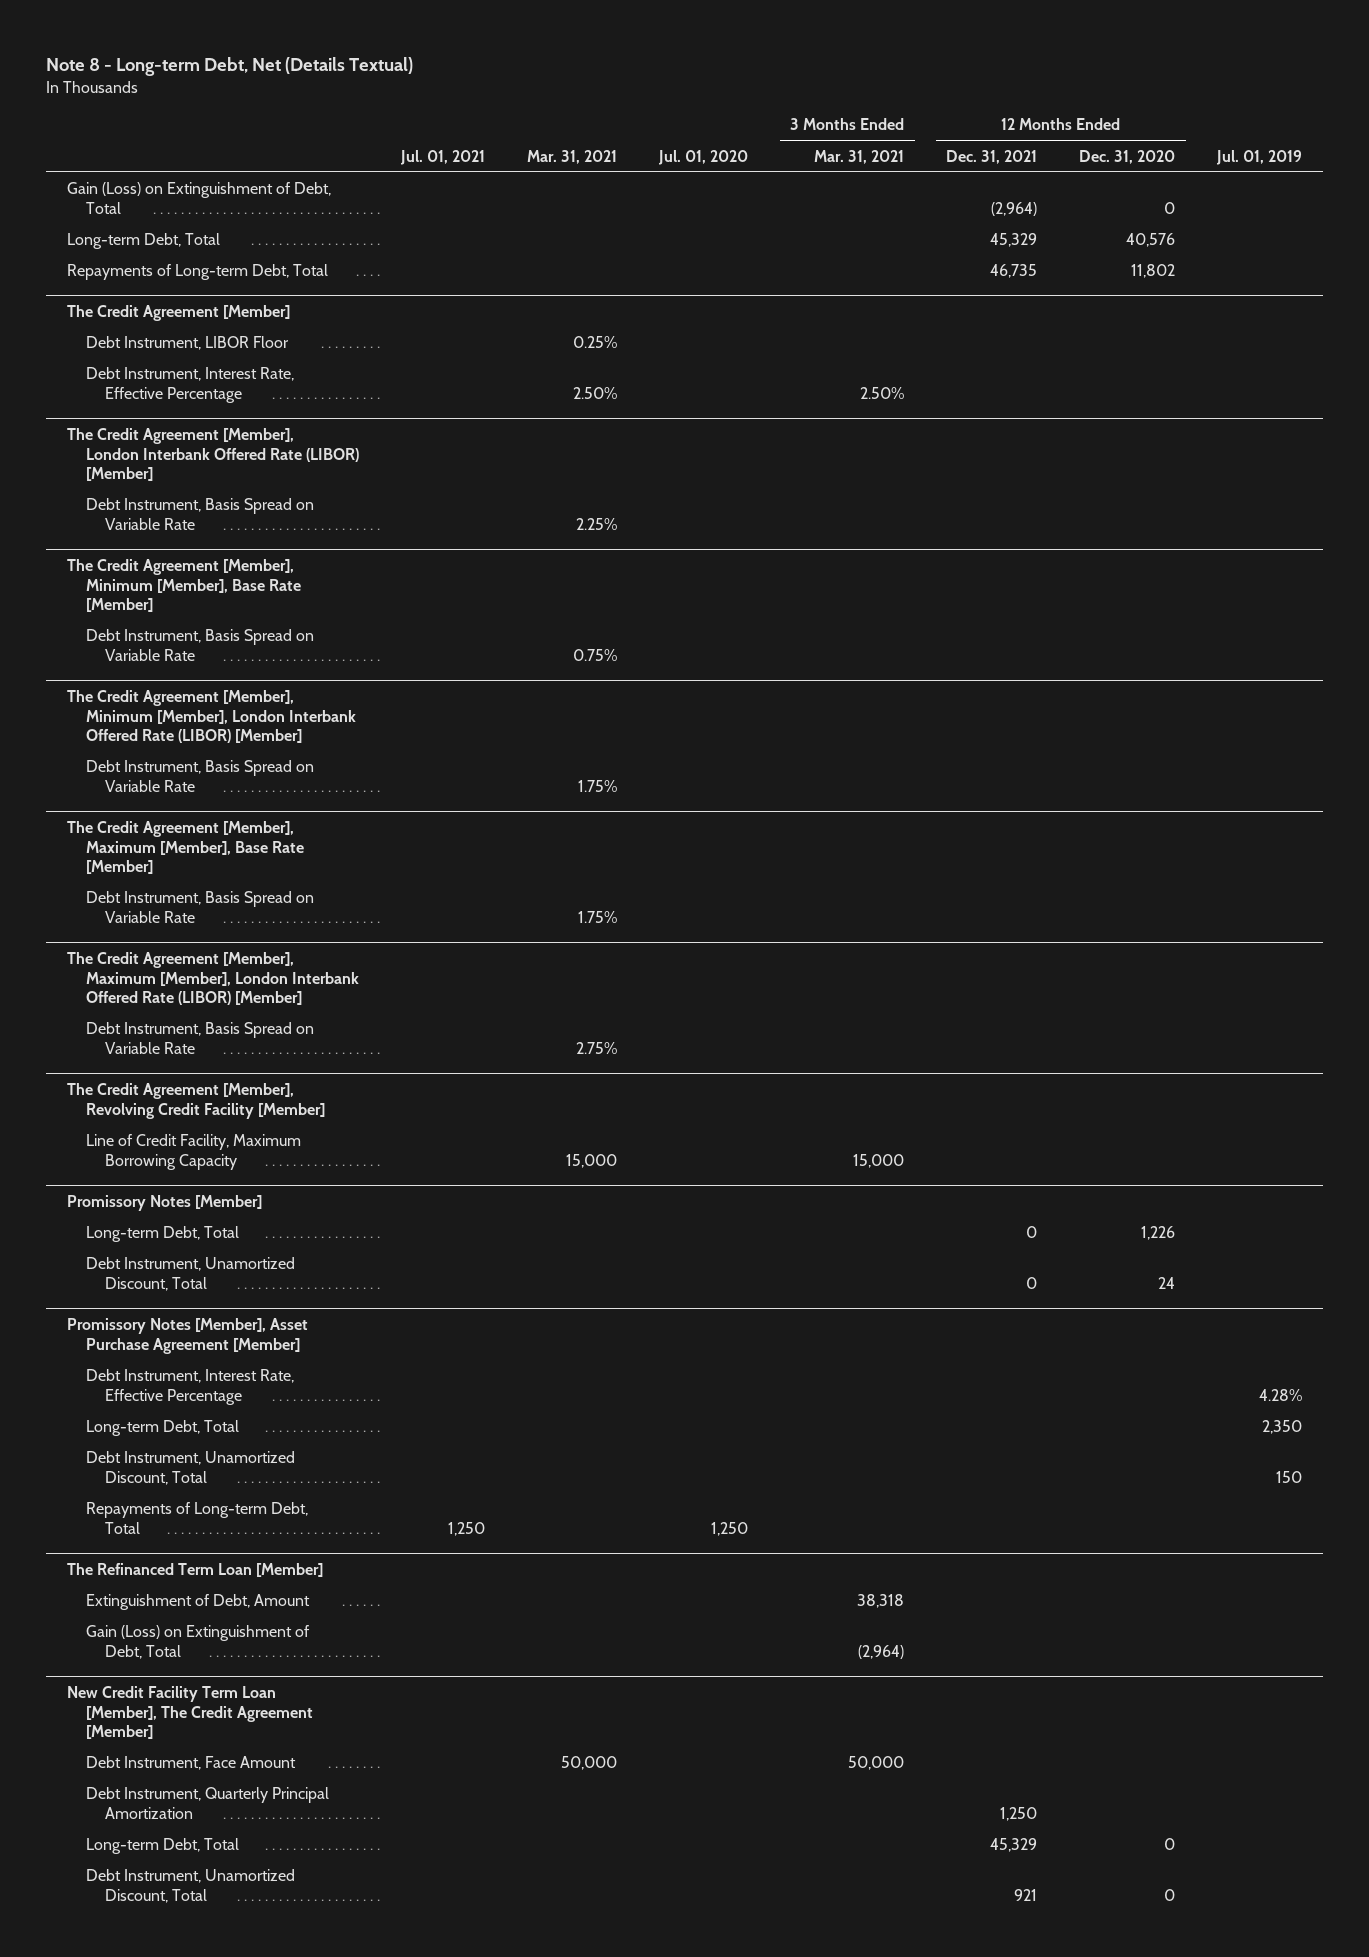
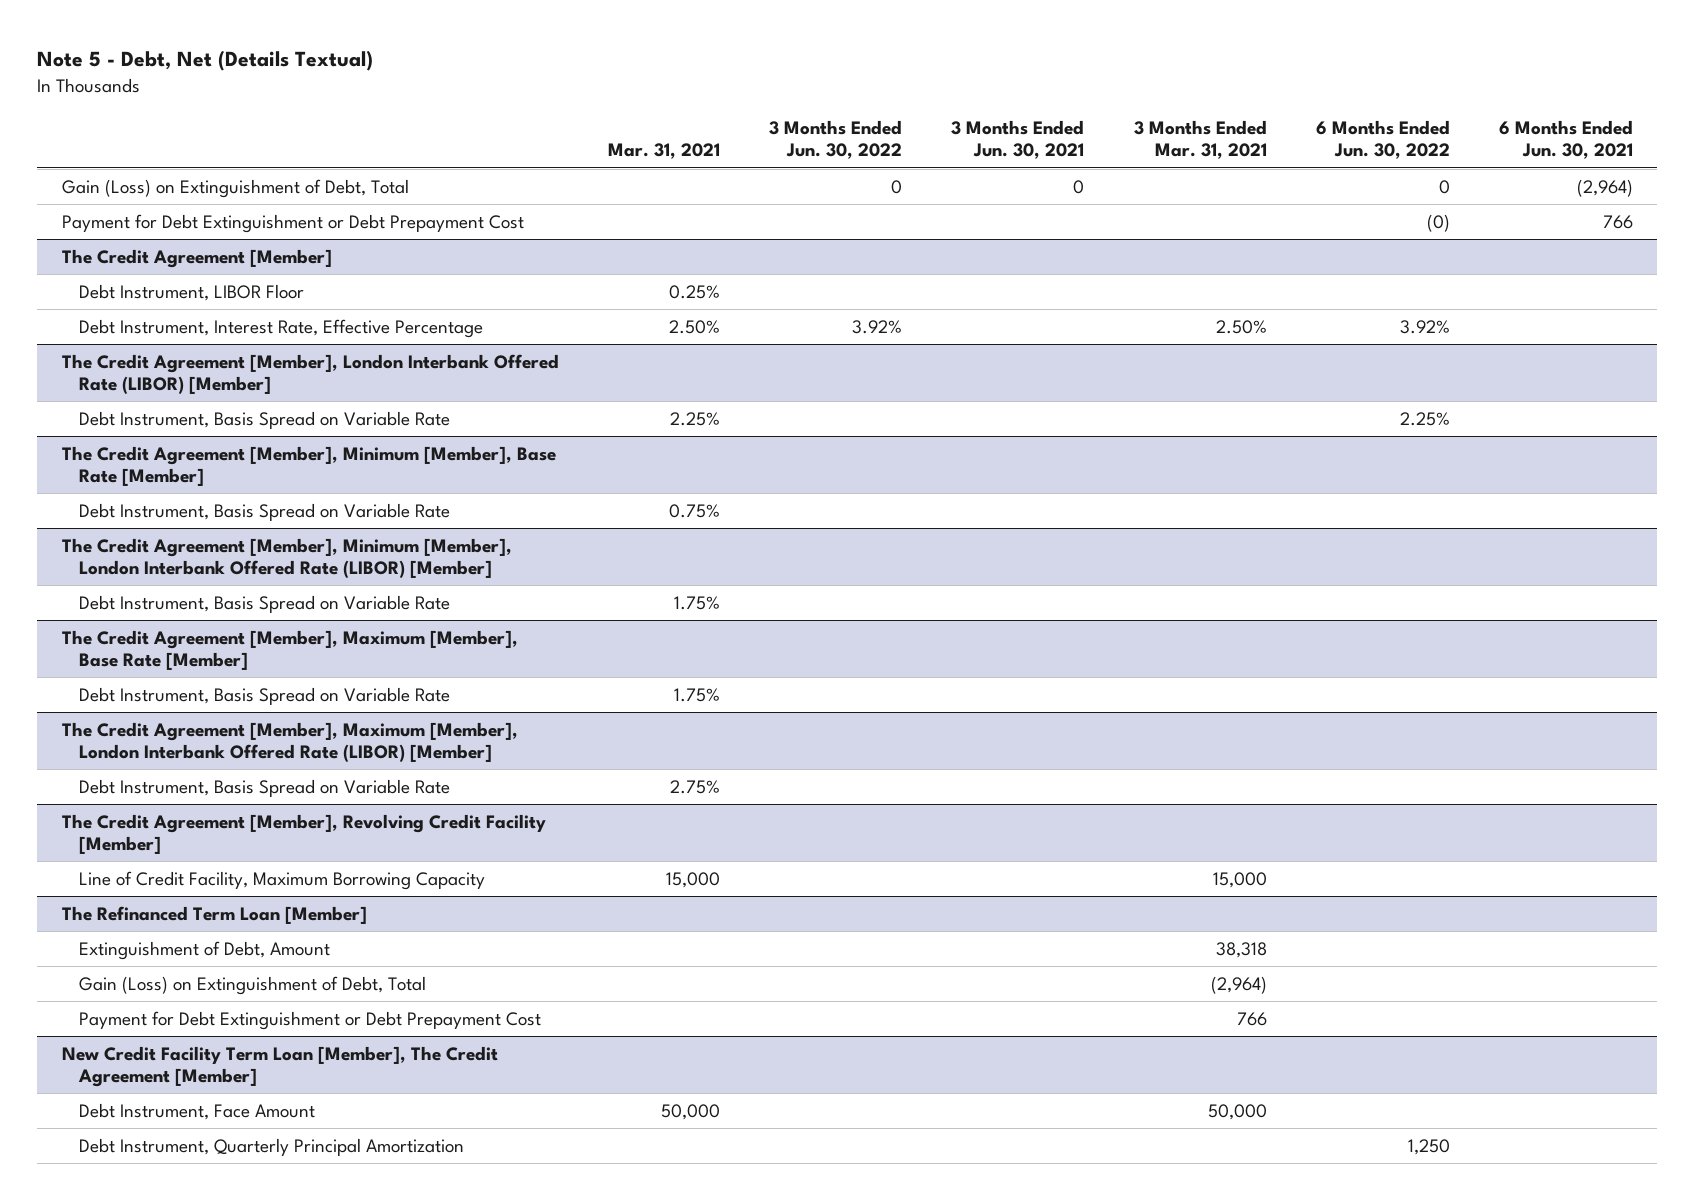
- Note 8 - Long-term Debt, Net (Details Textual)
+ Note 5 - Debt, Net (Details Textual)
- | Jul. 01, 2021 | Mar. 31, 2021 | Jul. 01, 2020 | 3 Months Ended Mar. 31, 2021 | 12 Months Ended Dec. 31, 2021 | 12 Months Ended Dec. 31, 2020 | Jul. 01, 2019
+ | Mar. 31, 2021 | 3 Months Ended Jun. 30, 2022 | 3 Months Ended Jun. 30, 2021 | 3 Months Ended Mar. 31, 2021 | 6 Months Ended Jun. 30, 2022 | 6 Months Ended Jun. 30, 2021
- Long-term Debt, Total | | | | | 45,329 | 40,576 |
- Repayments of Long-term Debt, Total | | | | | 46,735 | 11,802 |
+ Payment for Debt Extinguishment or Debt Prepayment Cost | | | | | (0) | 766
- Promissory Notes [Member]
- Long-term Debt, Total | | | | | 0 | 1,226 |
- Debt Instrument, Unamortized Discount, Total | | | | | 0 | 24 |
- Promissory Notes [Member], Asset Purchase Agreement [Member]
- Debt Instrument, Interest Rate, Effective Percentage | | | | | | | 4.28%
- Long-term Debt, Total | | | | | | | 2,350
- Debt Instrument, Unamortized Discount, Total | | | | | | | 150
- Repayments of Long-term Debt, Total | 1,250 | | 1,250 | | | |
@ The Refinanced Term Loan [Member]
+ Payment for Debt Extinguishment or Debt Prepayment Cost | | | | 766 | |
@ New Credit Facility Term Loan [Member], The Credit Agreement [Member]
- Long-term Debt, Total | | | | | 45,329 | 0 |
- Debt Instrument, Unamortized Discount, Total | | | | | 921 | 0 |

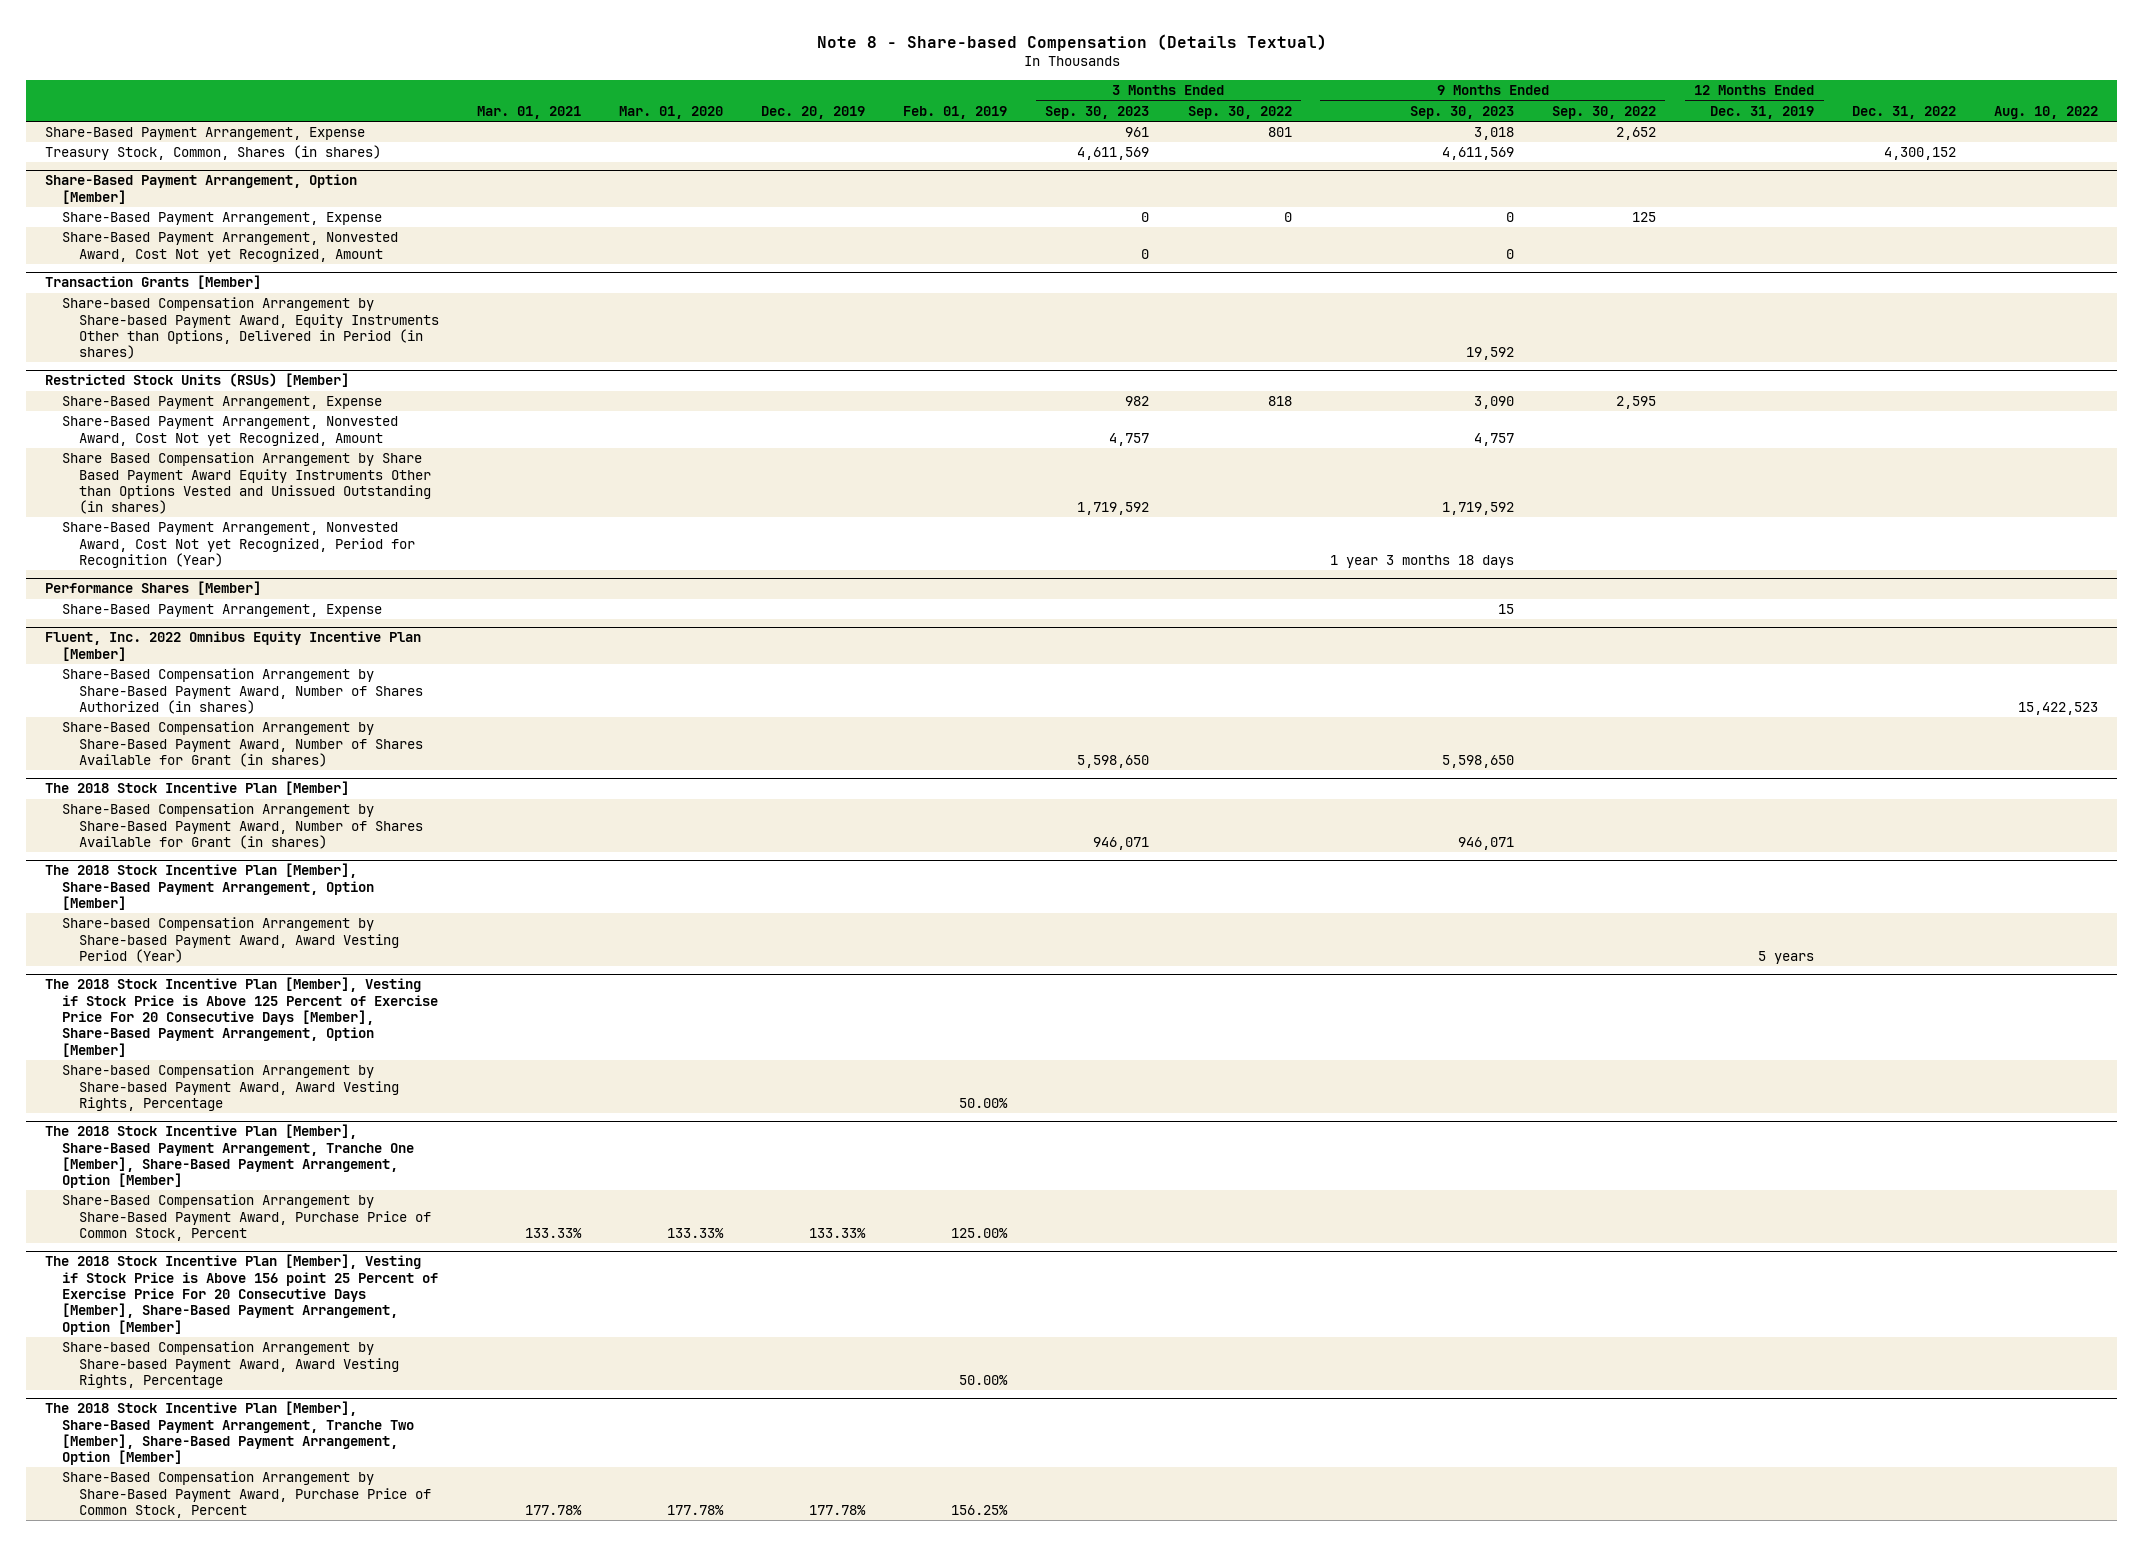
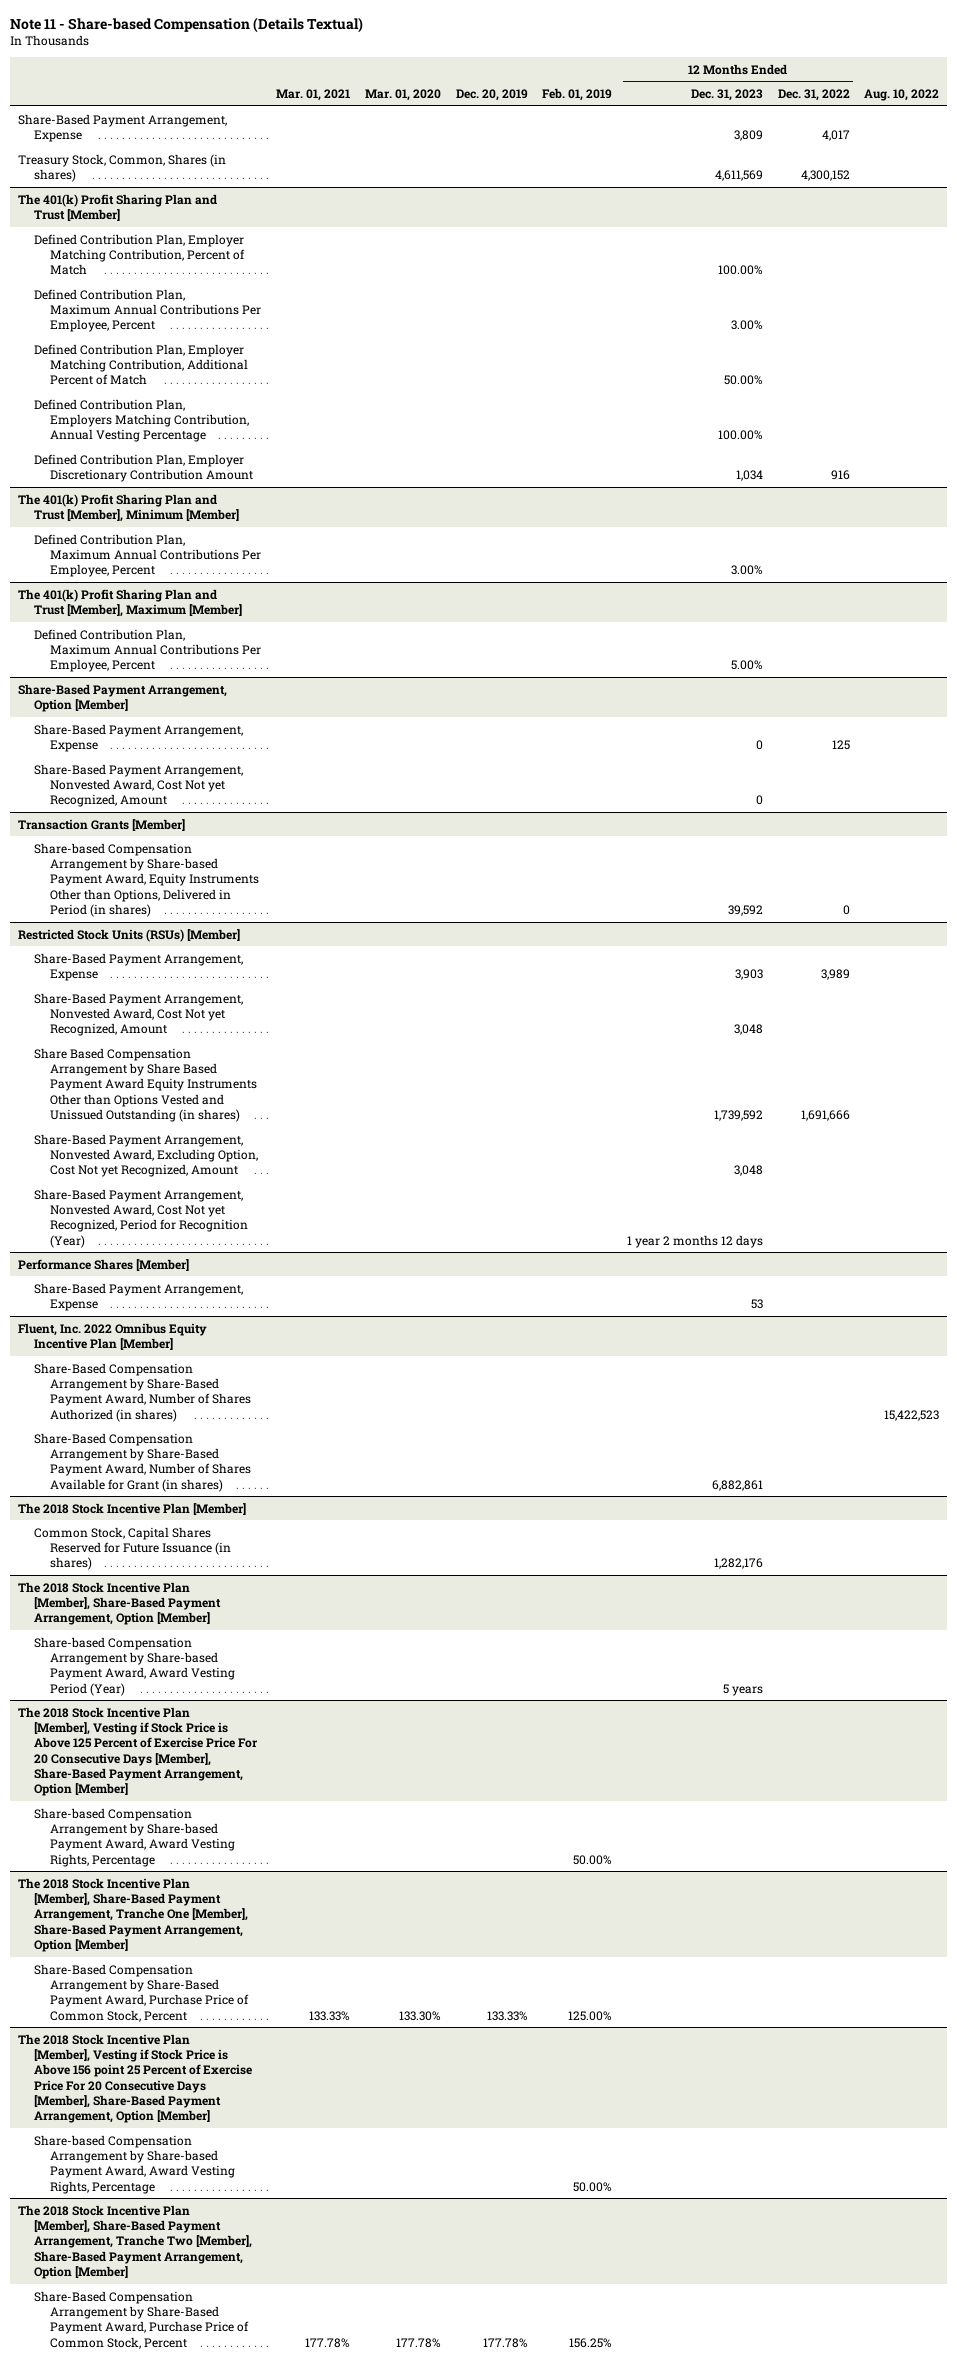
- Note 8 - Share-based Compensation (Details Textual)
+ Note 11 - Share-based Compensation (Details Textual)
- | Mar. 01, 2021 | Mar. 01, 2020 | Dec. 20, 2019 | Feb. 01, 2019 | 3 Months Ended Sep. 30, 2023 | 3 Months Ended Sep. 30, 2022 | 9 Months Ended Sep. 30, 2023 | 9 Months Ended Sep. 30, 2022 | 12 Months Ended Dec. 31, 2019 | Dec. 31, 2022 | Aug. 10, 2022
+ | Mar. 01, 2021 | Mar. 01, 2020 | Dec. 20, 2019 | Feb. 01, 2019 | 12 Months Ended Dec. 31, 2023 | 12 Months Ended Dec. 31, 2022 | Aug. 10, 2022
+ The 401(k) Profit Sharing Plan and Trust [Member]
+ Defined Contribution Plan, Employer Matching Contribution, Percent of Match | | | | | 100.00% | |
+ Defined Contribution Plan, Maximum Annual Contributions Per Employee, Percent | | | | | 3.00% | |
+ Defined Contribution Plan, Employer Matching Contribution, Additional Percent of Match | | | | | 50.00% | |
+ Defined Contribution Plan, Employers Matching Contribution, Annual Vesting Percentage | | | | | 100.00% | |
+ Defined Contribution Plan, Employer Discretionary Contribution Amount | | | | | 1,034 | 916 |
+ The 401(k) Profit Sharing Plan and Trust [Member], Minimum [Member]
+ Defined Contribution Plan, Maximum Annual Contributions Per Employee, Percent | | | | | 3.00% | |
+ The 401(k) Profit Sharing Plan and Trust [Member], Maximum [Member]
+ Defined Contribution Plan, Maximum Annual Contributions Per Employee, Percent | | | | | 5.00% | |
@ Restricted Stock Units (RSUs) [Member]
+ Share-Based Payment Arrangement, Nonvested Award, Excluding Option, Cost Not yet Recognized, Amount | | | | | 3,048 | |
@ The 2018 Stock Incentive Plan [Member]
- Share-Based Compensation Arrangement by Share-Based Payment Award, Number of Shares Available for Grant (in shares) | | | | | 946,071 | | 946,071 | | | |
+ Common Stock, Capital Shares Reserved for Future Issuance (in shares) | | | | | 1,282,176 | |
@ The 2018 Stock Incentive Plan [Member], Share-Based Payment Arrangement, Tranche One [Member], Share-Based Payment Arrangement, Option [Member]
- Share-Based Compensation Arrangement by Share-Based Payment Award, Purchase Price of Common Stock, Percent | 133.33% | 133.33% | 133.33% | 125.00% | | | | | | |
+ Share-Based Compensation Arrangement by Share-Based Payment Award, Purchase Price of Common Stock, Percent | 133.33% | 133.30% | 133.33% | 125.00% | | |

